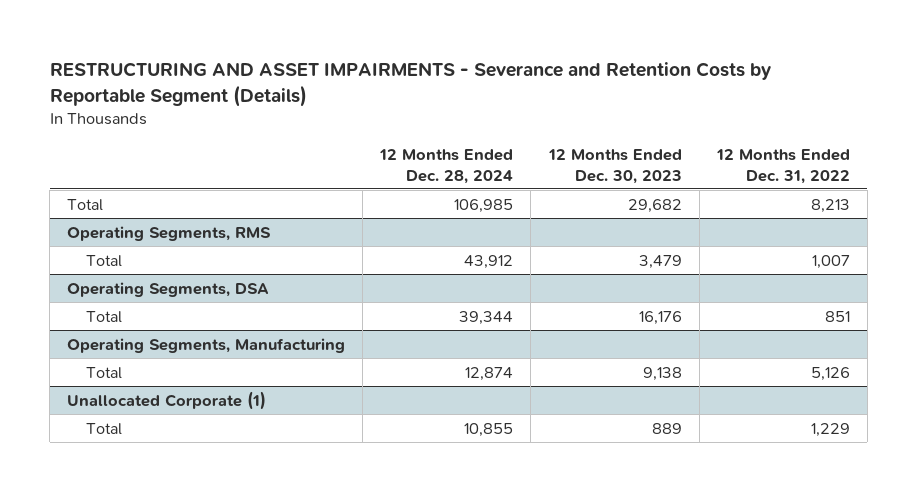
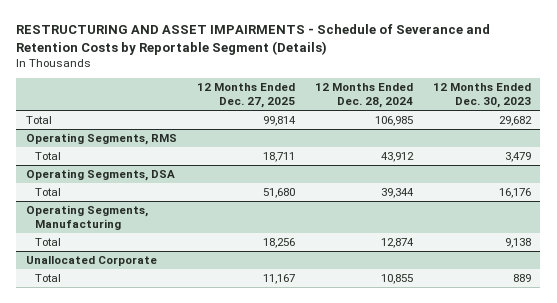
- RESTRUCTURING AND ASSET IMPAIRMENTS - Severance and Retention Costs by Reportable Segment (Details)
+ RESTRUCTURING AND ASSET IMPAIRMENTS - Schedule of Severance and Retention Costs by Reportable Segment (Details)
- | 12 Months Ended Dec. 28, 2024 | 12 Months Ended Dec. 30, 2023 | 12 Months Ended Dec. 31, 2022
+ | 12 Months Ended Dec. 27, 2025 | 12 Months Ended Dec. 28, 2024 | 12 Months Ended Dec. 30, 2023
- Unallocated Corporate (1)
+ Unallocated Corporate

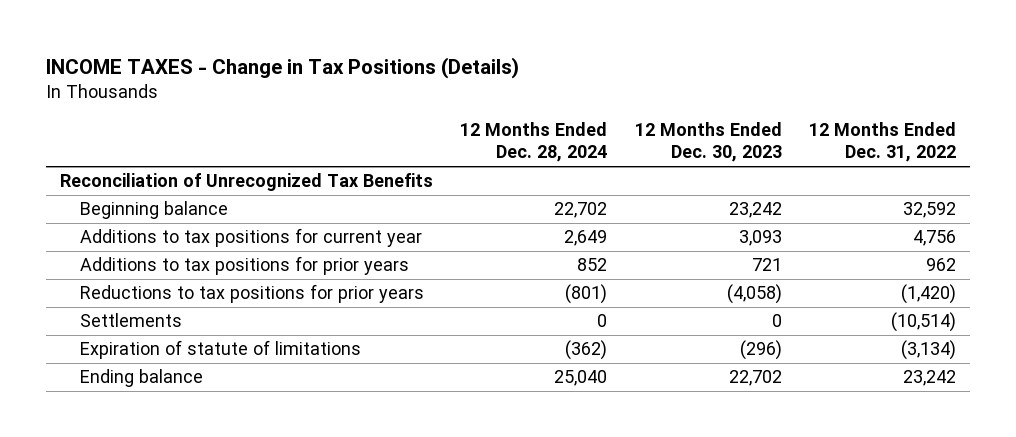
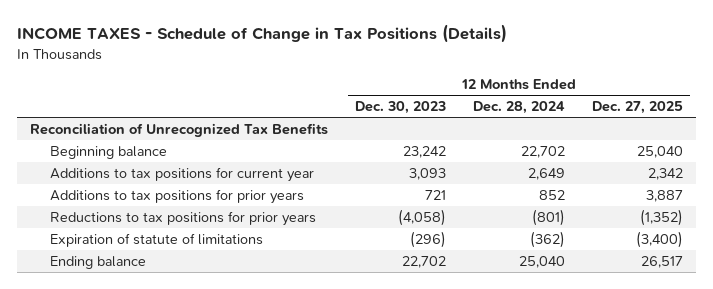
- INCOME TAXES - Change in Tax Positions (Details)
+ INCOME TAXES - Schedule of Change in Tax Positions (Details)
- | 12 Months Ended Dec. 28, 2024 | 12 Months Ended Dec. 30, 2023 | 12 Months Ended Dec. 31, 2022
+ | 12 Months Ended Dec. 30, 2023 | 12 Months Ended Dec. 28, 2024 | 12 Months Ended Dec. 27, 2025
- Settlements | 0 | 0 | (10,514)

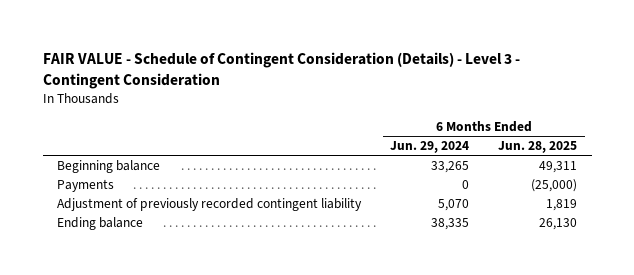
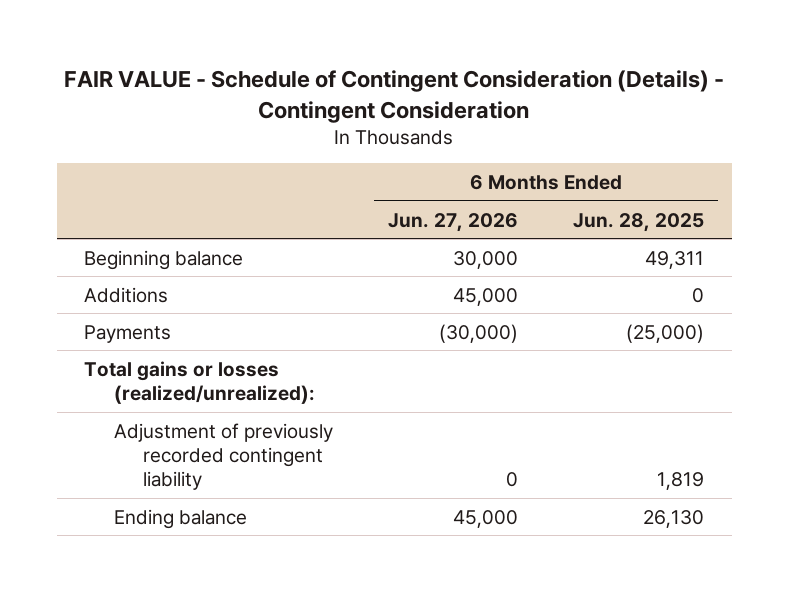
- FAIR VALUE - Schedule of Contingent Consideration (Details) - Level 3 - Contingent Consideration
+ FAIR VALUE - Schedule of Contingent Consideration (Details) - Contingent Consideration
- | 6 Months Ended Jun. 29, 2024 | 6 Months Ended Jun. 28, 2025
+ | 6 Months Ended Jun. 27, 2026 | 6 Months Ended Jun. 28, 2025
+ Additions | 45,000 | 0
+ Total gains or losses (realized/unrealized):

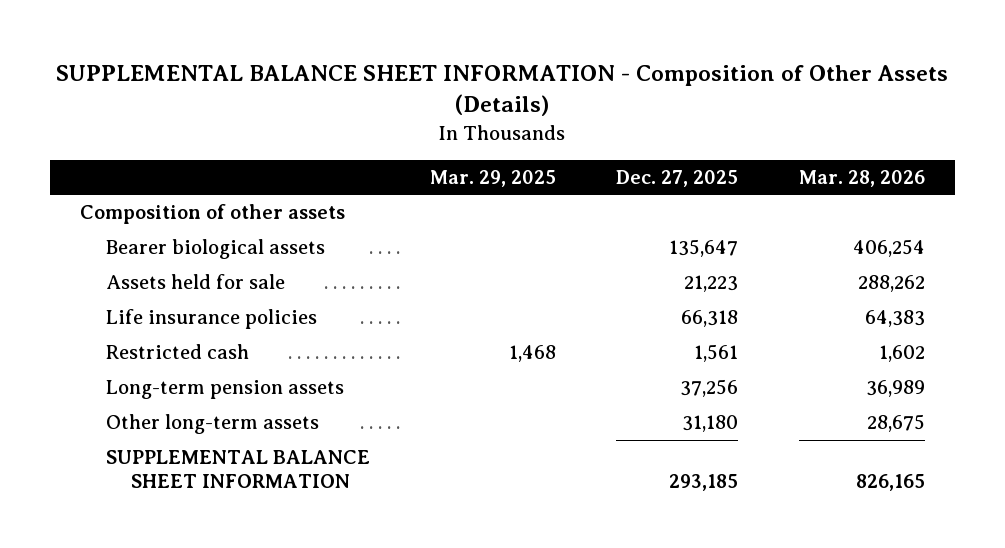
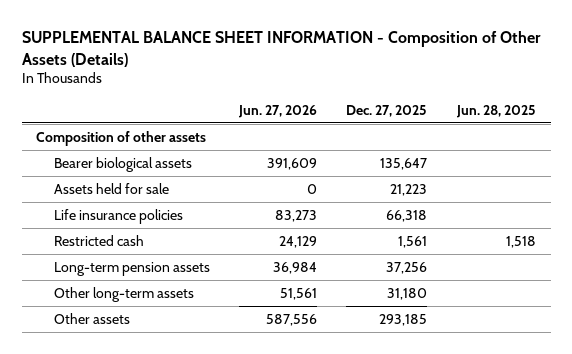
- | Mar. 29, 2025 | Dec. 27, 2025 | Mar. 28, 2026
+ | Jun. 27, 2026 | Dec. 27, 2025 | Jun. 28, 2025
- SUPPLEMENTAL BALANCE SHEET INFORMATION | | 293,185 | 826,165
+ Other assets | 587,556 | 293,185 |

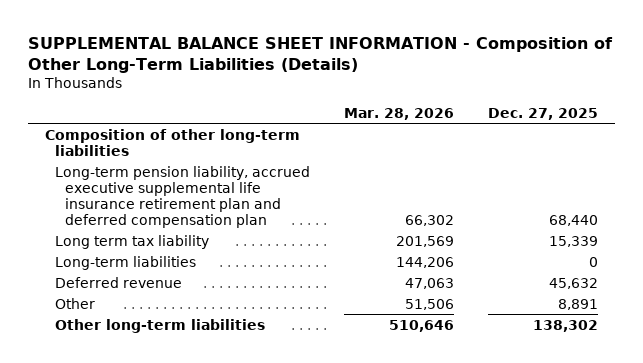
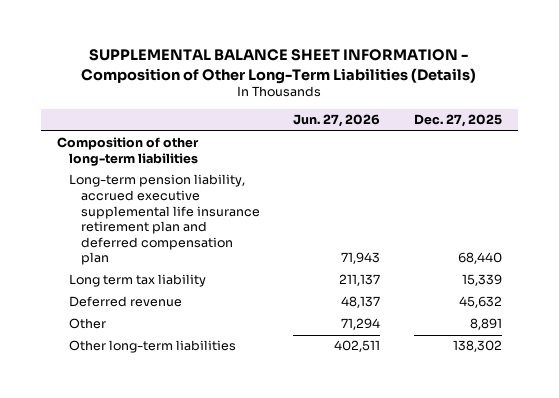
- | Mar. 28, 2026 | Dec. 27, 2025
+ | Jun. 27, 2026 | Dec. 27, 2025
- Long-term liabilities | 144,206 | 0

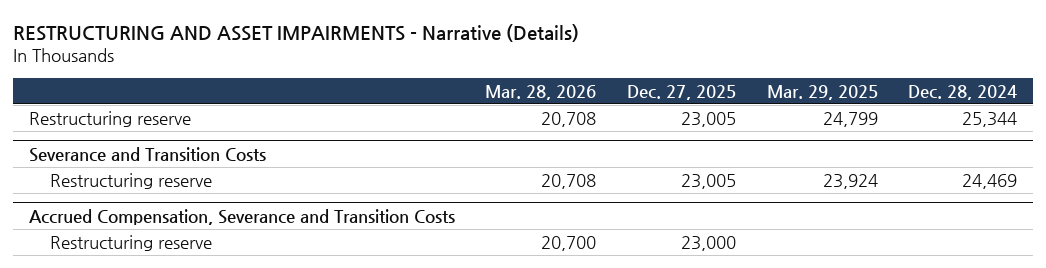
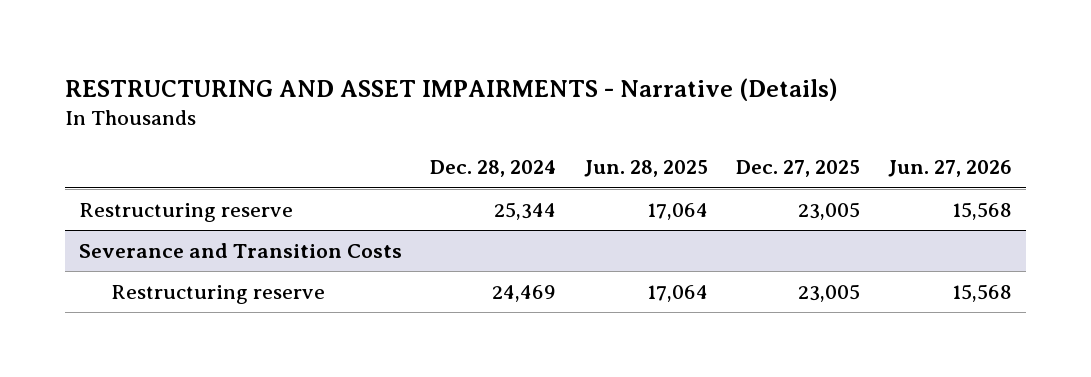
- | Mar. 28, 2026 | Dec. 27, 2025 | Mar. 29, 2025 | Dec. 28, 2024
+ | Dec. 28, 2024 | Jun. 28, 2025 | Dec. 27, 2025 | Jun. 27, 2026
- Accrued Compensation, Severance and Transition Costs
- Restructuring reserve | 20,700 | 23,000 | |

